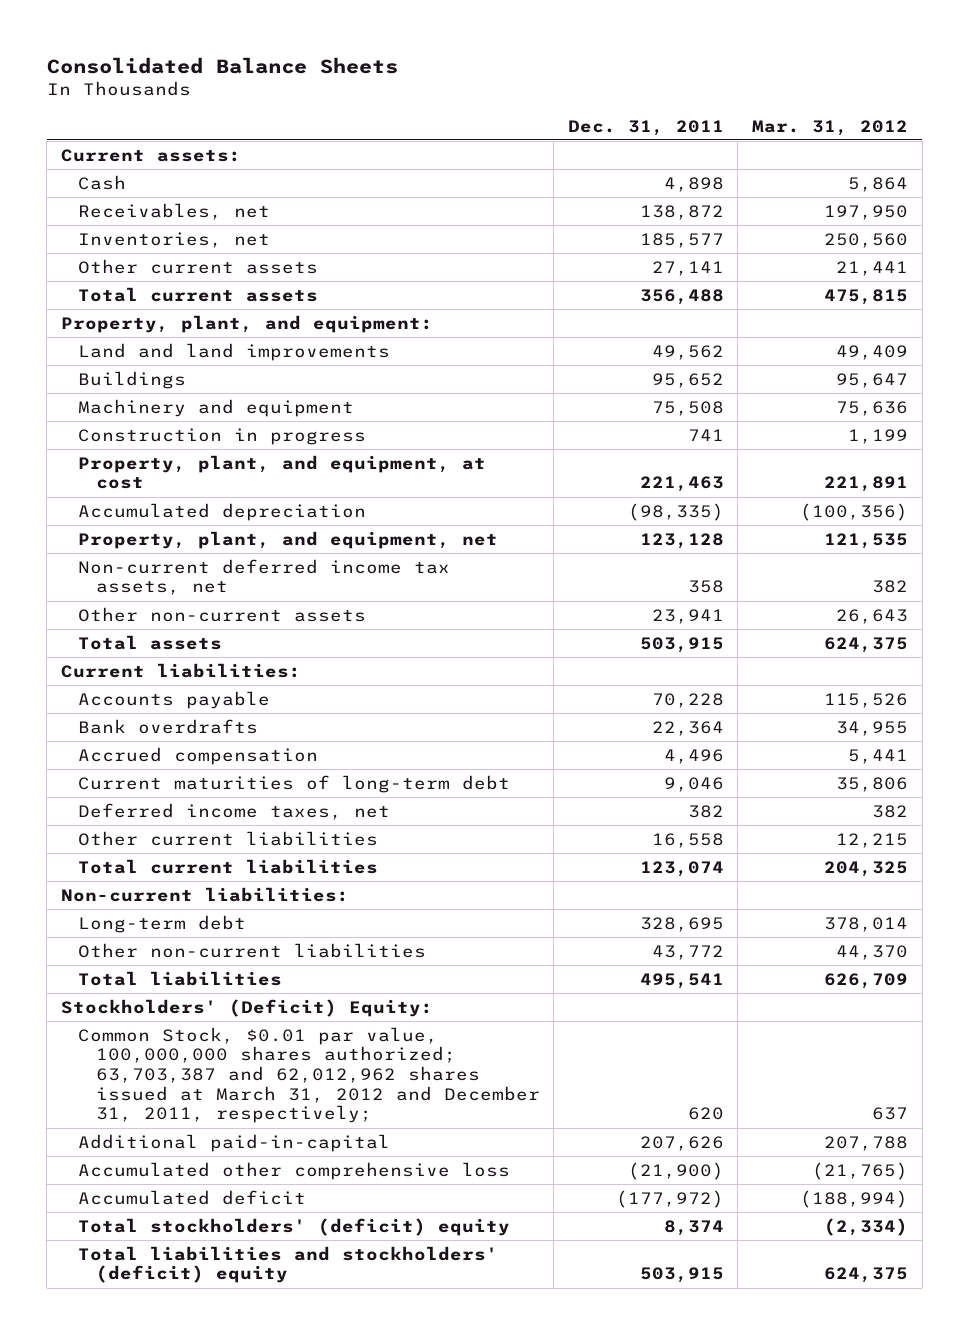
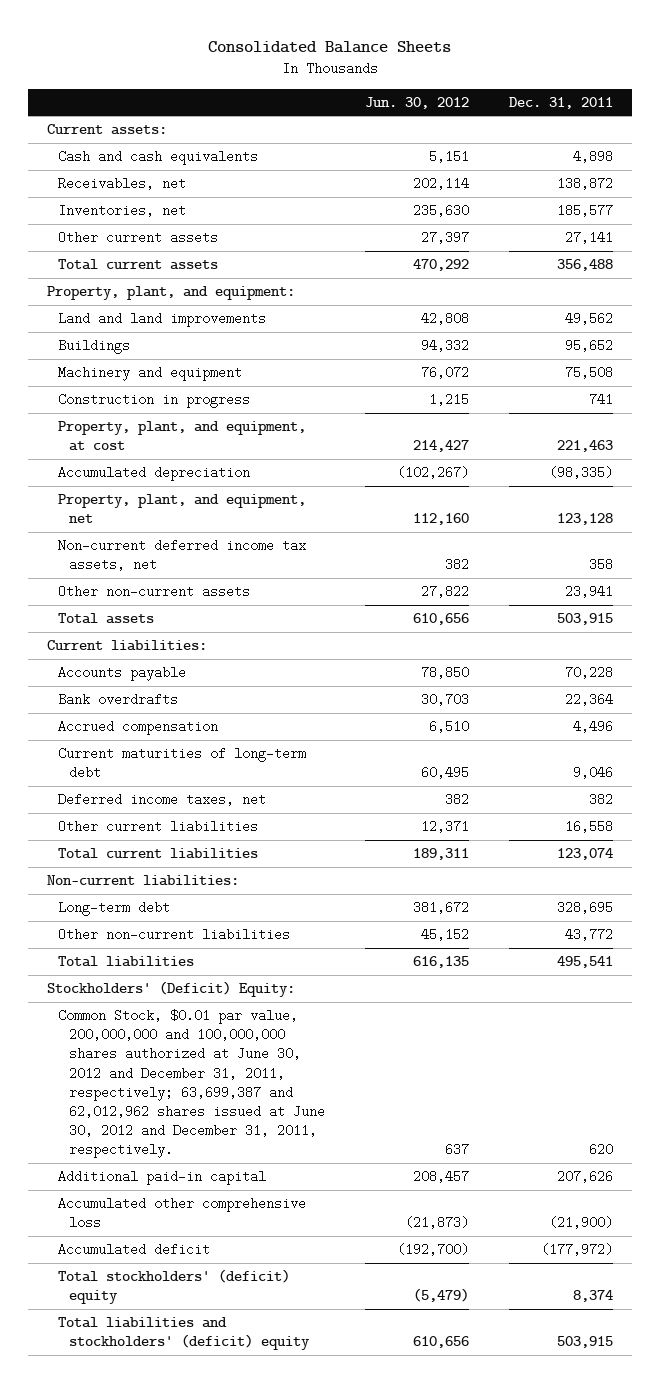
- | Dec. 31, 2011 | Mar. 31, 2012
+ | Jun. 30, 2012 | Dec. 31, 2011
- Cash | 4,898 | 5,864
+ Cash and cash equivalents | 5,151 | 4,898
- Common Stock, $0.01 par value, 100,000,000 shares authorized; 63,703,387 and 62,012,962 shares issued at March 31, 2012 and December 31, 2011, respectively; | 620 | 637
- Additional paid-in-capital | 207,626 | 207,788
+ Common Stock, $0.01 par value, 200,000,000 and 100,000,000 shares authorized at June 30, 2012 and December 31, 2011, respectively; 63,699,387 and 62,012,962 shares issued at June 30, 2012 and December 31, 2011, respectively. | 637 | 620
+ Additional paid-in capital | 208,457 | 207,626

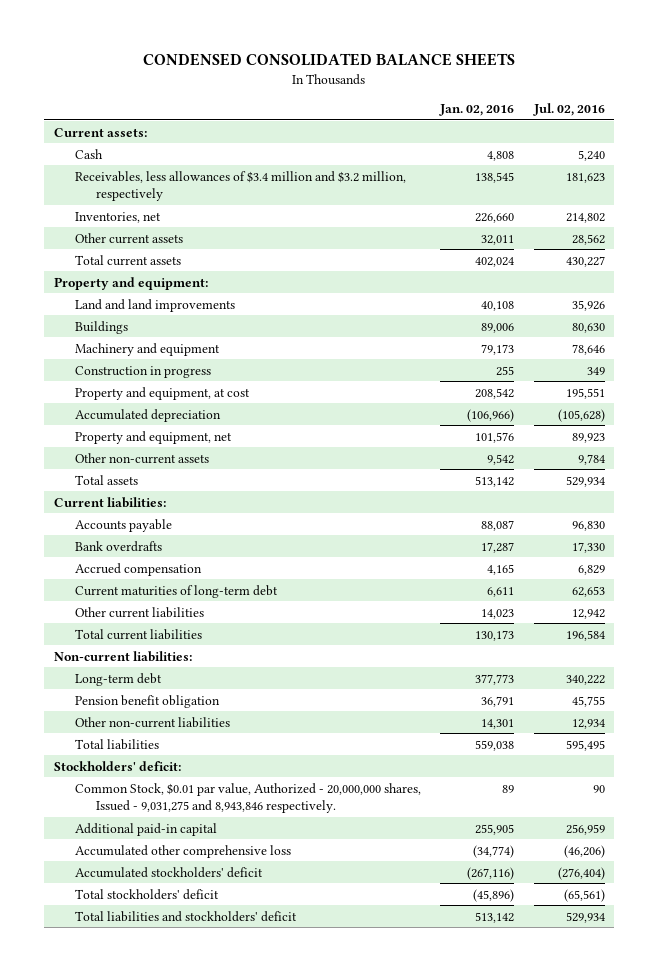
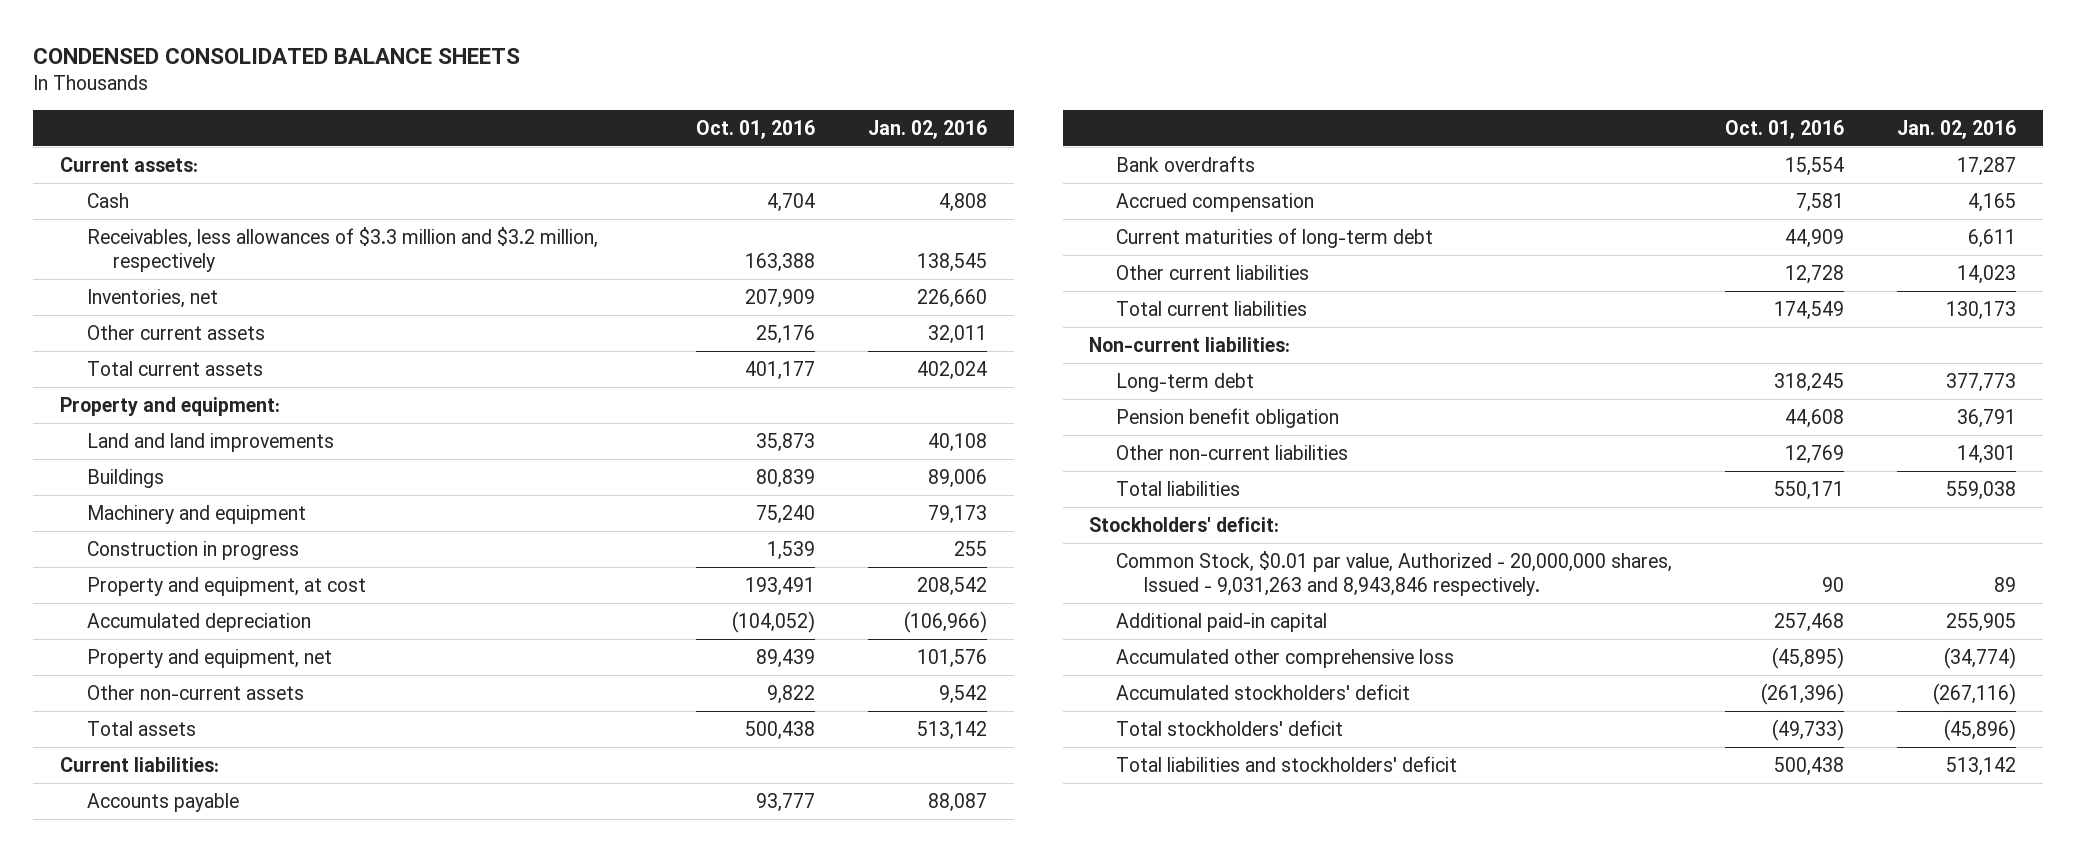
- | Jan. 02, 2016 | Jul. 02, 2016
+ | Oct. 01, 2016 | Jan. 02, 2016
- Receivables, less allowances of $3.4 million and $3.2 million, respectively | 138,545 | 181,623
+ Receivables, less allowances of $3.3 million and $3.2 million, respectively | 163,388 | 138,545
- Common Stock, $0.01 par value, Authorized - 20,000,000 shares, Issued - 9,031,275 and 8,943,846 respectively. | 89 | 90
+ Common Stock, $0.01 par value, Authorized - 20,000,000 shares, Issued - 9,031,263 and 8,943,846 respectively. | 90 | 89

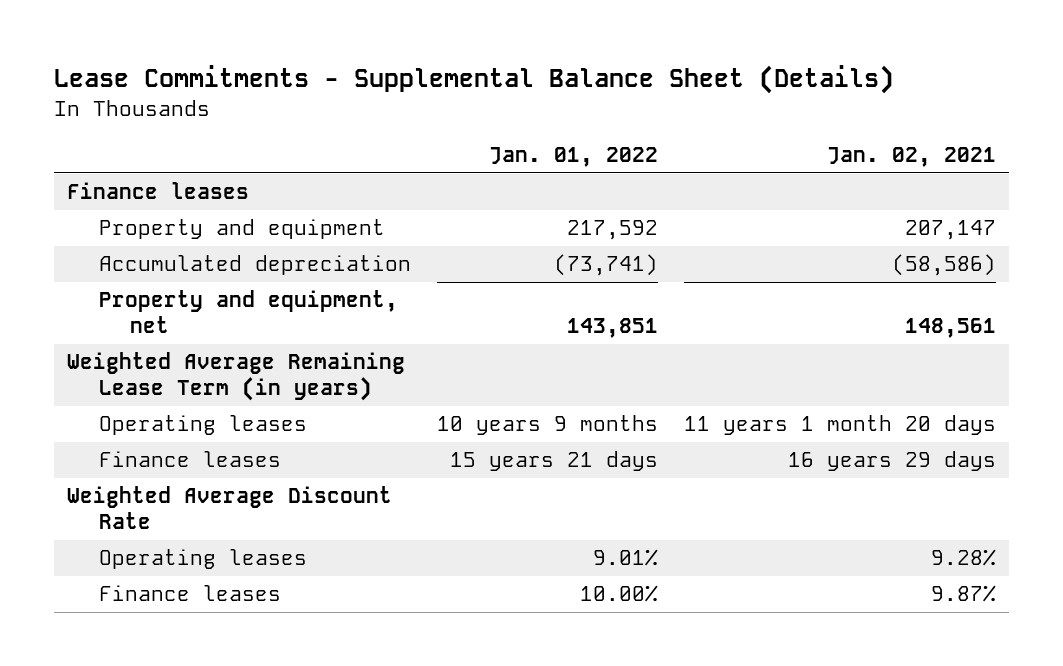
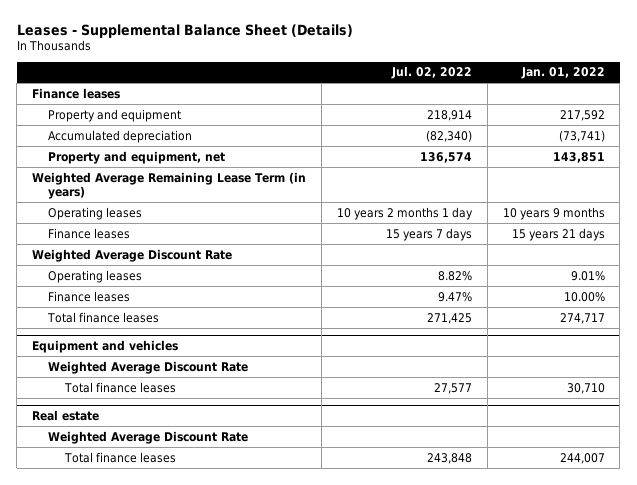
- Lease Commitments - Supplemental Balance Sheet (Details)
+ Leases - Supplemental Balance Sheet (Details)
- | Jan. 01, 2022 | Jan. 02, 2021
+ | Jul. 02, 2022 | Jan. 01, 2022
+ Total finance leases | 271,425 | 274,717
+ Equipment and vehicles
+ Weighted Average Discount Rate
+ Total finance leases | 27,577 | 30,710
+ Real estate
+ Weighted Average Discount Rate
+ Total finance leases | 243,848 | 244,007

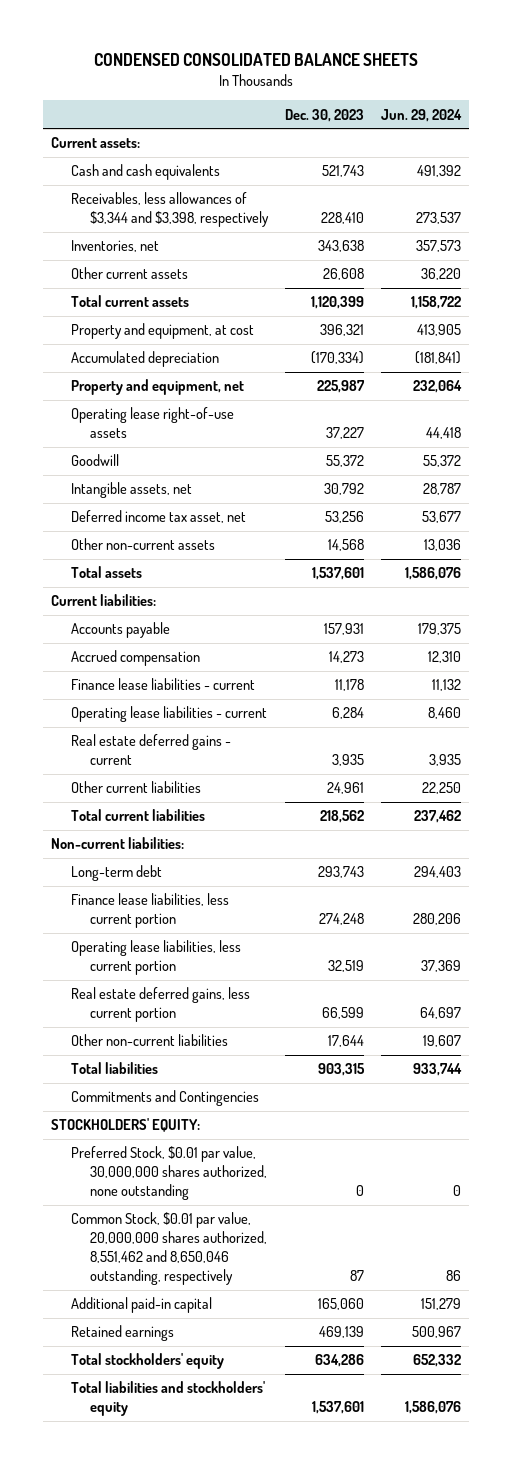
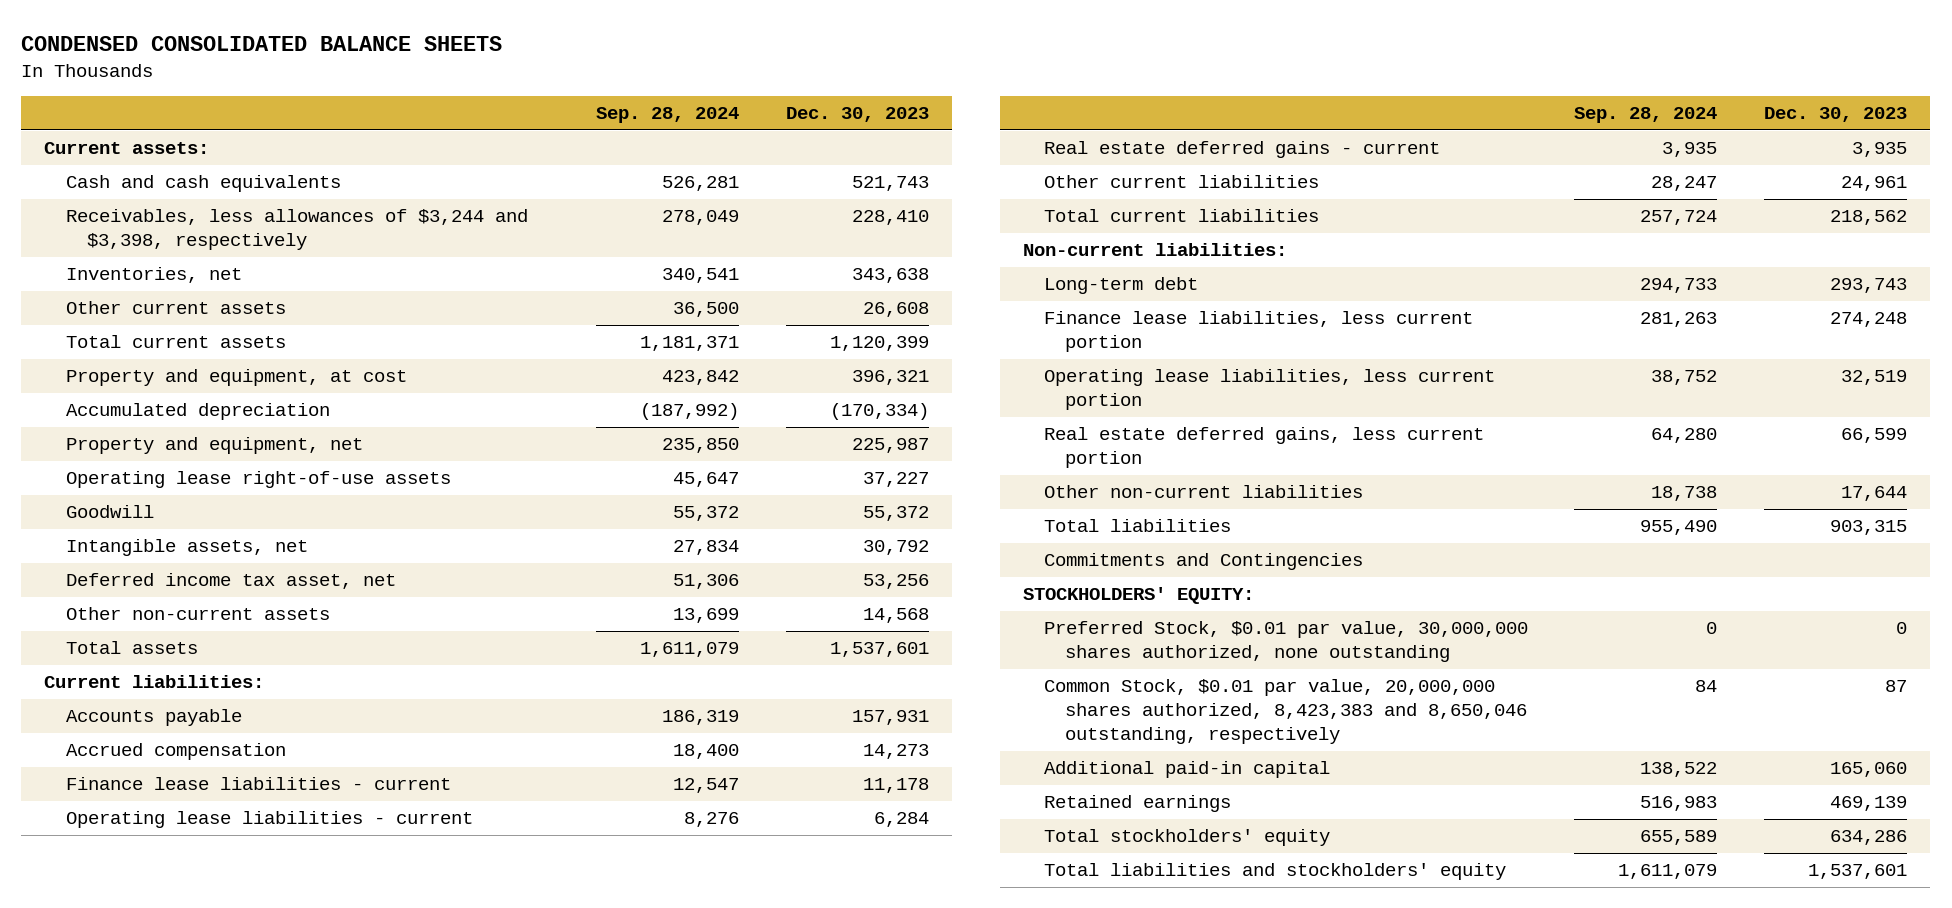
- | Dec. 30, 2023 | Jun. 29, 2024
+ | Sep. 28, 2024 | Dec. 30, 2023
- Receivables, less allowances of $3,344 and $3,398, respectively | 228,410 | 273,537
+ Receivables, less allowances of $3,244 and $3,398, respectively | 278,049 | 228,410
- Common Stock, $0.01 par value, 20,000,000 shares authorized, 8,551,462 and 8,650,046 outstanding, respectively | 87 | 86
+ Common Stock, $0.01 par value, 20,000,000 shares authorized, 8,423,383 and 8,650,046 outstanding, respectively | 84 | 87

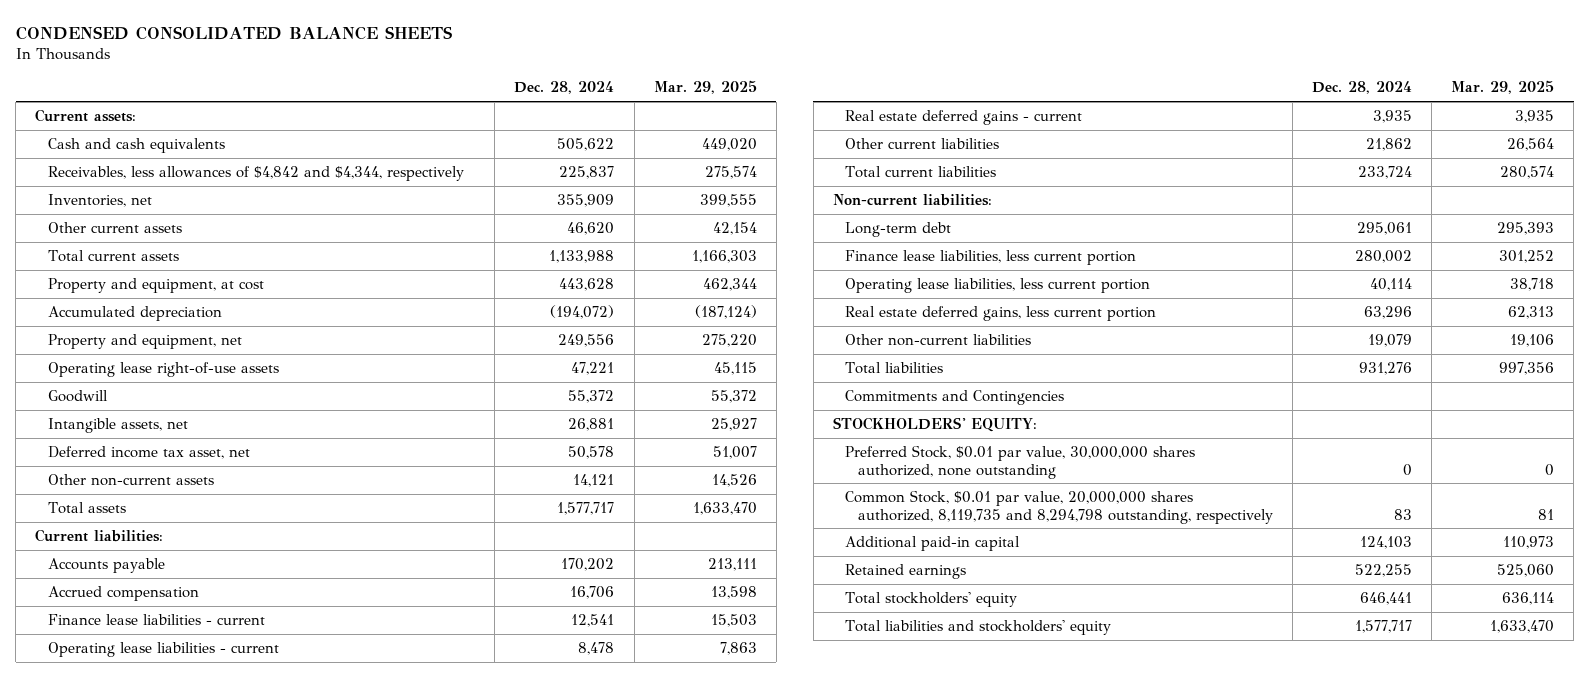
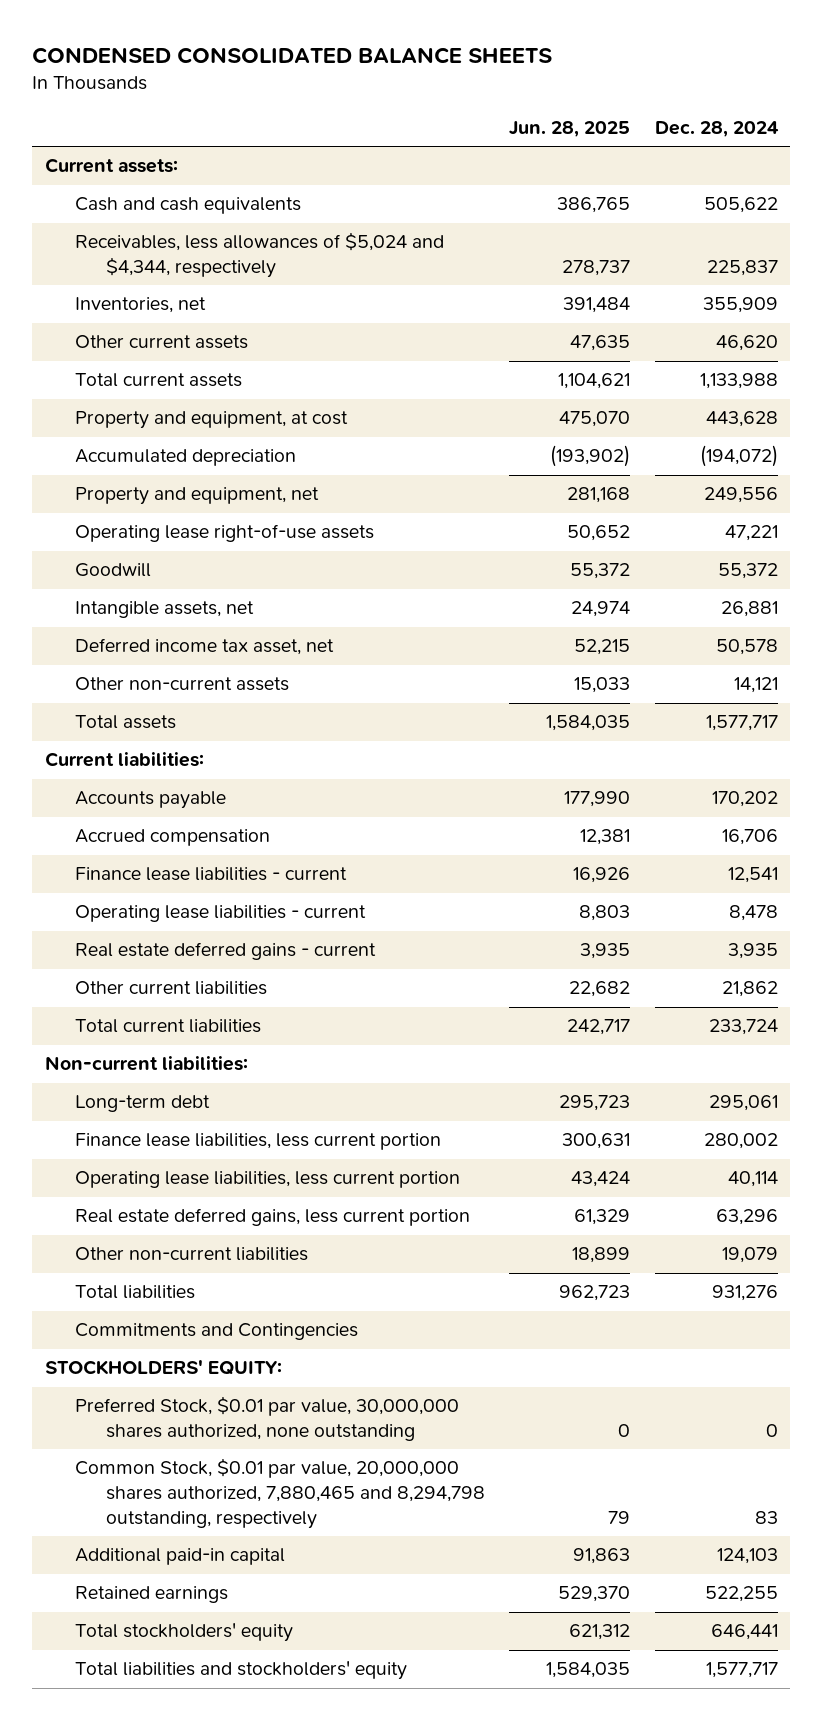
- | Dec. 28, 2024 | Mar. 29, 2025
+ | Jun. 28, 2025 | Dec. 28, 2024
- Receivables, less allowances of $4,842 and $4,344, respectively | 225,837 | 275,574
+ Receivables, less allowances of $5,024 and $4,344, respectively | 278,737 | 225,837
- Common Stock, $0.01 par value, 20,000,000 shares authorized, 8,119,735 and 8,294,798 outstanding, respectively | 83 | 81
+ Common Stock, $0.01 par value, 20,000,000 shares authorized, 7,880,465 and 8,294,798 outstanding, respectively | 79 | 83

